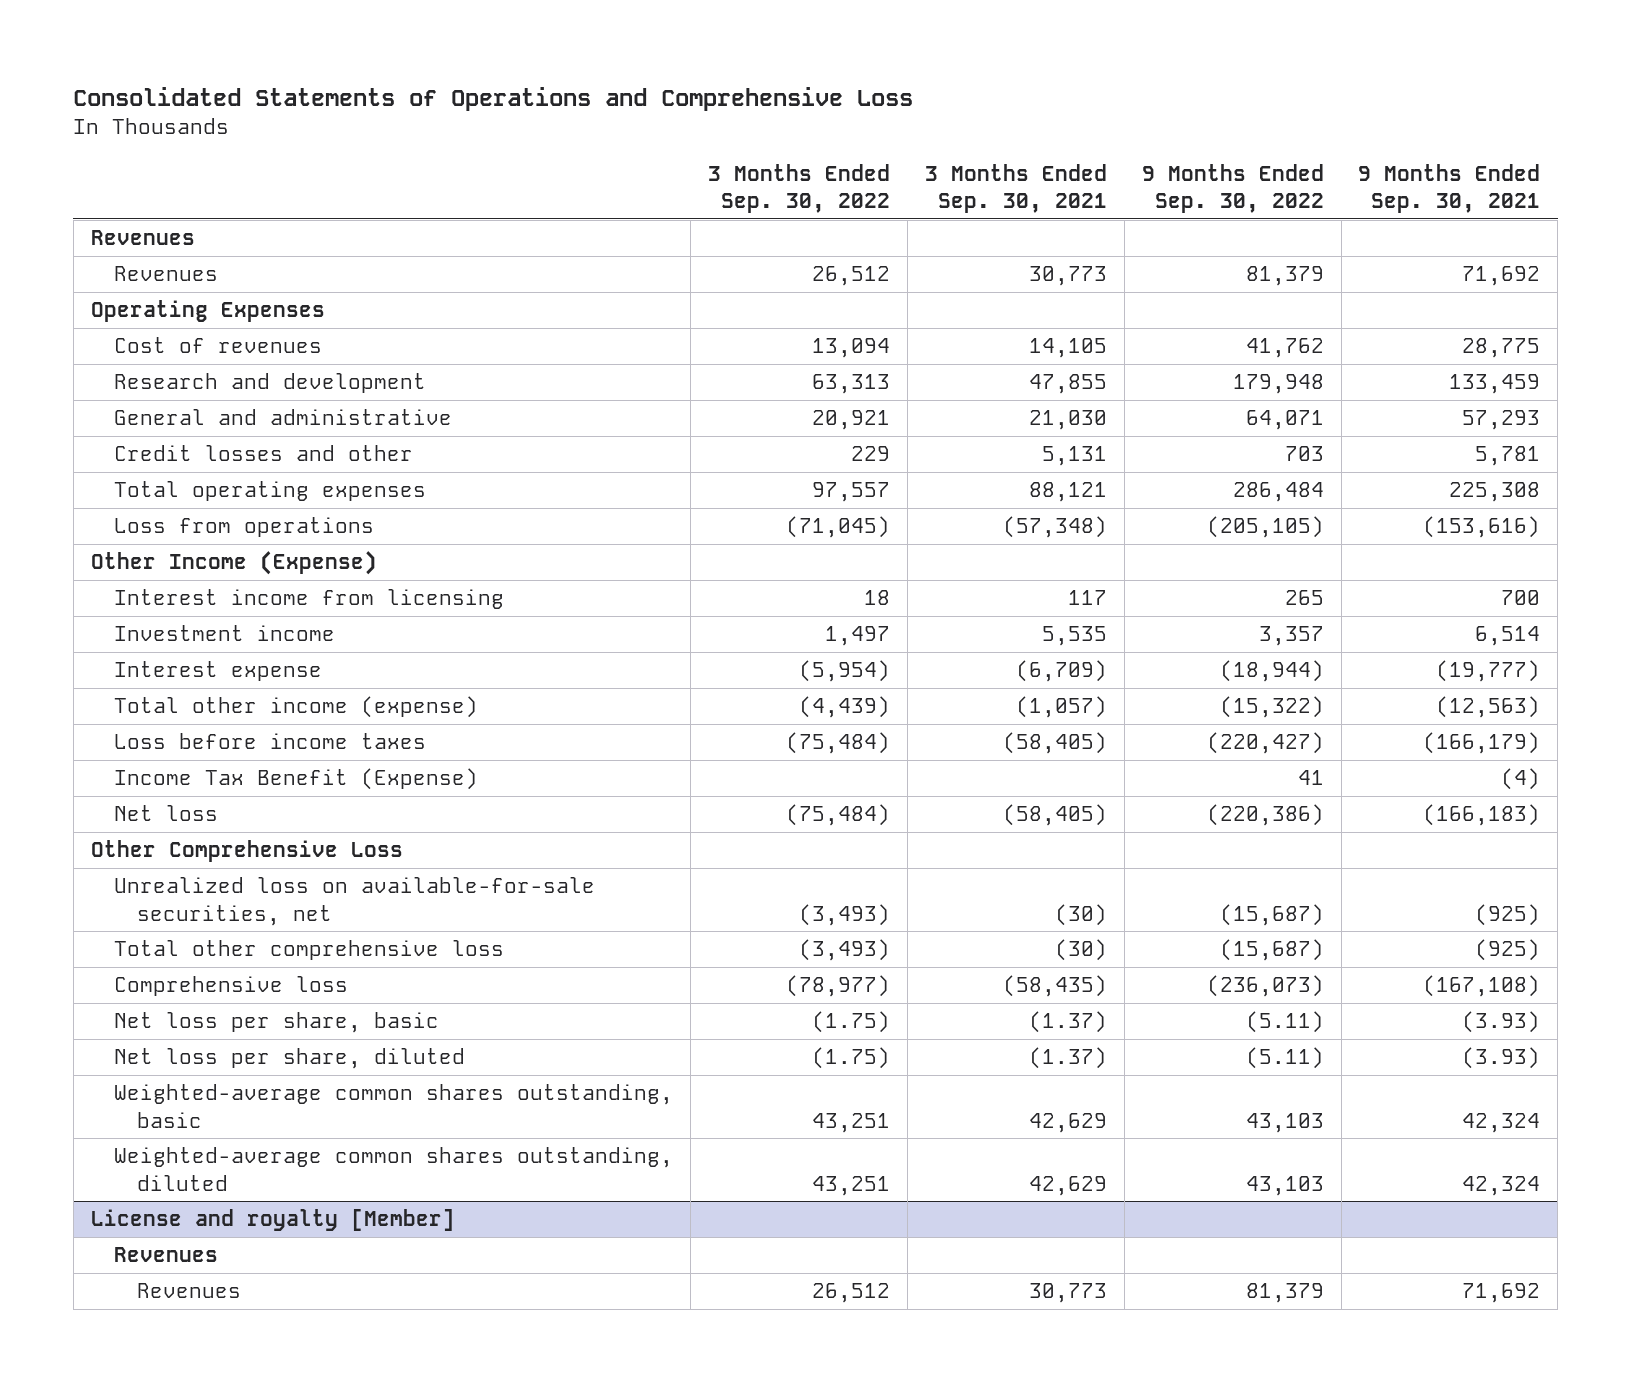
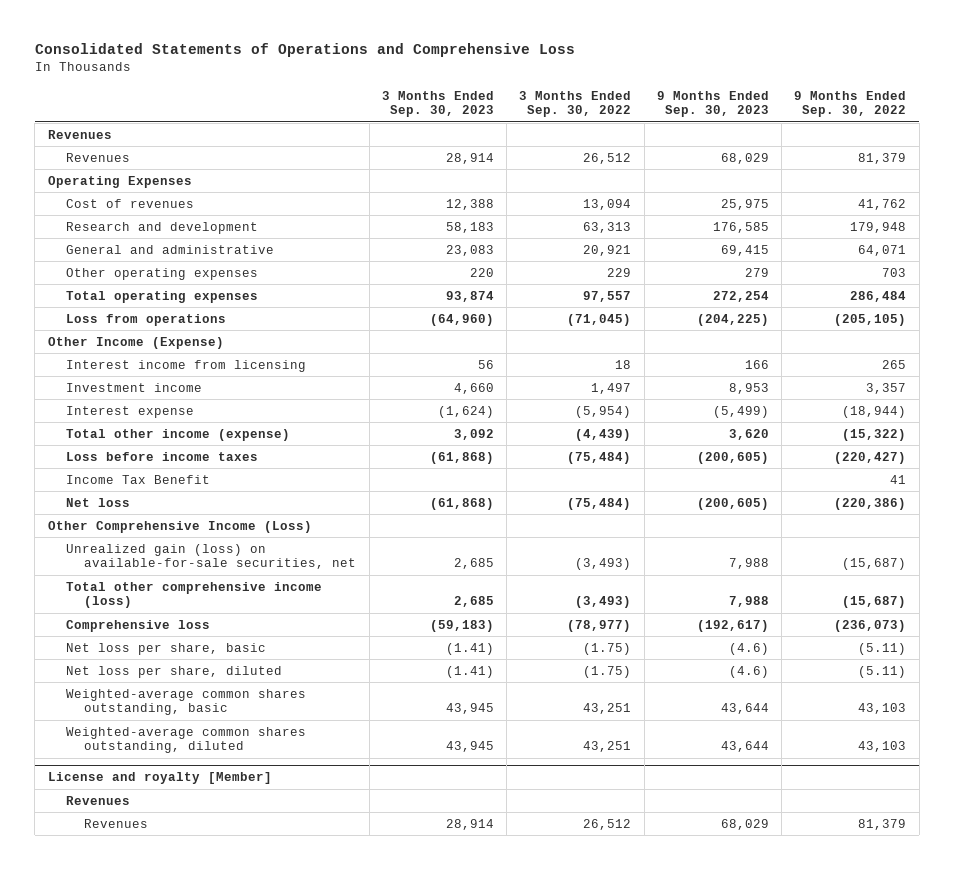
- | 3 Months Ended Sep. 30, 2022 | 3 Months Ended Sep. 30, 2021 | 9 Months Ended Sep. 30, 2022 | 9 Months Ended Sep. 30, 2021
+ | 3 Months Ended Sep. 30, 2023 | 3 Months Ended Sep. 30, 2022 | 9 Months Ended Sep. 30, 2023 | 9 Months Ended Sep. 30, 2022
- Credit losses and other | 229 | 5,131 | 703 | 5,781
+ Other operating expenses | 220 | 229 | 279 | 703
- Income Tax Benefit (Expense) | | | 41 | (4)
+ Income Tax Benefit | | | | 41
- Other Comprehensive Loss
- Unrealized loss on available-for-sale securities, net | (3,493) | (30) | (15,687) | (925)
- Total other comprehensive loss | (3,493) | (30) | (15,687) | (925)
+ Other Comprehensive Income (Loss)
+ Unrealized gain (loss) on available-for-sale securities, net | 2,685 | (3,493) | 7,988 | (15,687)
+ Total other comprehensive income (loss) | 2,685 | (3,493) | 7,988 | (15,687)

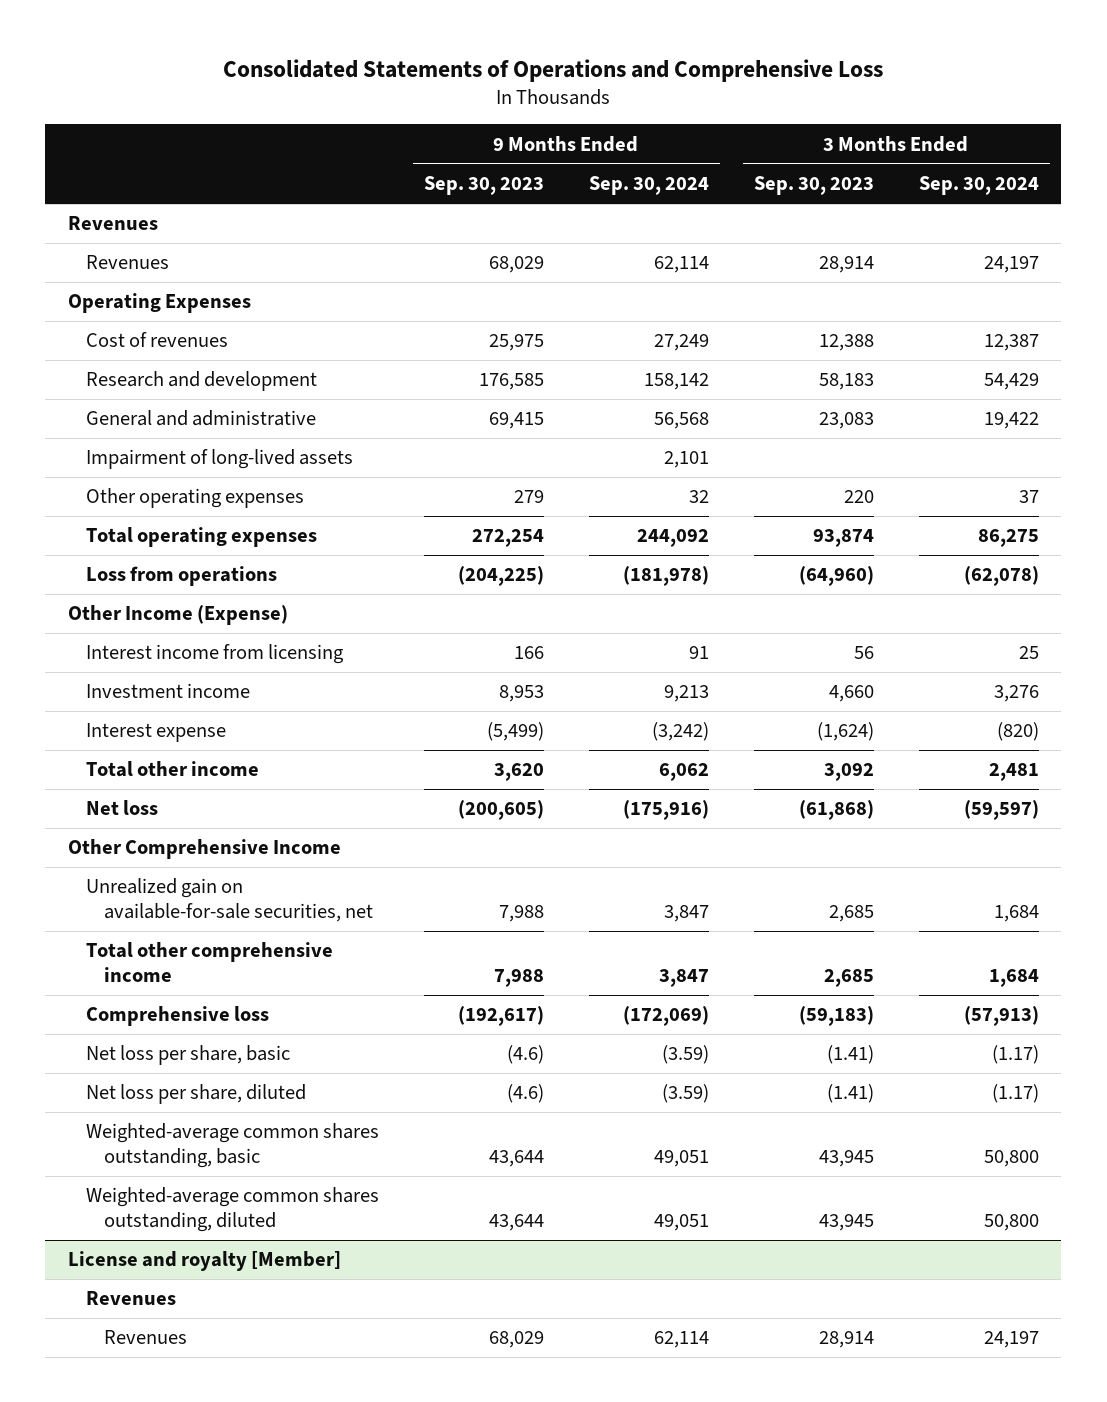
- | 3 Months Ended Sep. 30, 2023 | 3 Months Ended Sep. 30, 2022 | 9 Months Ended Sep. 30, 2023 | 9 Months Ended Sep. 30, 2022
+ | 9 Months Ended Sep. 30, 2023 | 9 Months Ended Sep. 30, 2024 | 3 Months Ended Sep. 30, 2023 | 3 Months Ended Sep. 30, 2024
+ Impairment of long-lived assets | | 2,101 | |
- Total other income (expense) | 3,092 | (4,439) | 3,620 | (15,322)
- Loss before income taxes | (61,868) | (75,484) | (200,605) | (220,427)
- Income Tax Benefit | | | | 41
+ Total other income | 3,620 | 6,062 | 3,092 | 2,481
- Other Comprehensive Income (Loss)
- Unrealized gain (loss) on available-for-sale securities, net | 2,685 | (3,493) | 7,988 | (15,687)
- Total other comprehensive income (loss) | 2,685 | (3,493) | 7,988 | (15,687)
+ Other Comprehensive Income
+ Unrealized gain on available-for-sale securities, net | 7,988 | 3,847 | 2,685 | 1,684
+ Total other comprehensive income | 7,988 | 3,847 | 2,685 | 1,684

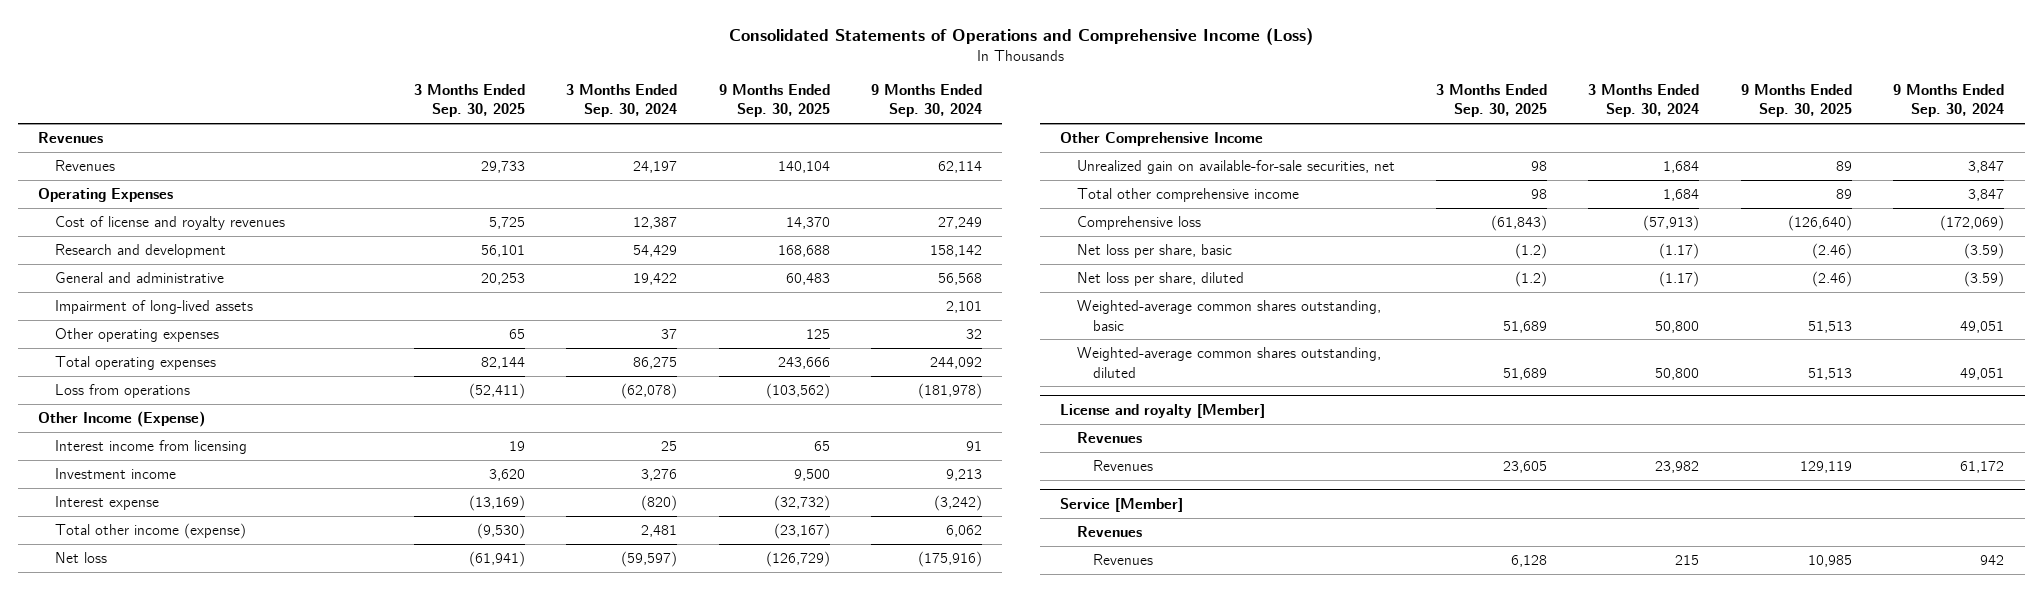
- Consolidated Statements of Operations and Comprehensive Loss
+ Consolidated Statements of Operations and Comprehensive Income (Loss)
- | 9 Months Ended Sep. 30, 2023 | 9 Months Ended Sep. 30, 2024 | 3 Months Ended Sep. 30, 2023 | 3 Months Ended Sep. 30, 2024
+ | 3 Months Ended Sep. 30, 2025 | 3 Months Ended Sep. 30, 2024 | 9 Months Ended Sep. 30, 2025 | 9 Months Ended Sep. 30, 2024
- Cost of revenues | 25,975 | 27,249 | 12,388 | 12,387
+ Cost of license and royalty revenues | 5,725 | 12,387 | 14,370 | 27,249
- Total other income | 3,620 | 6,062 | 3,092 | 2,481
+ Total other income (expense) | (9,530) | 2,481 | (23,167) | 6,062
@ License and royalty [Member]
- Revenues | 68,029 | 62,114 | 28,914 | 24,197
+ Revenues | 23,605 | 23,982 | 129,119 | 61,172
+ Service [Member]
+ Revenues
+ Revenues | 6,128 | 215 | 10,985 | 942

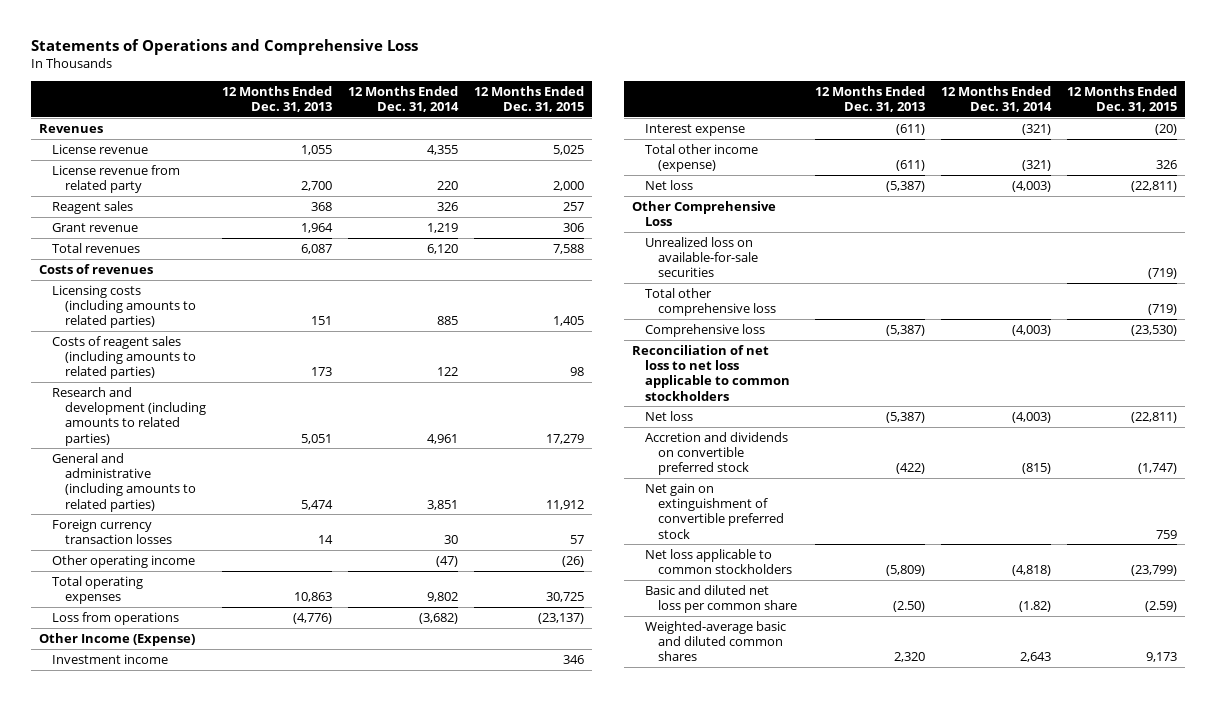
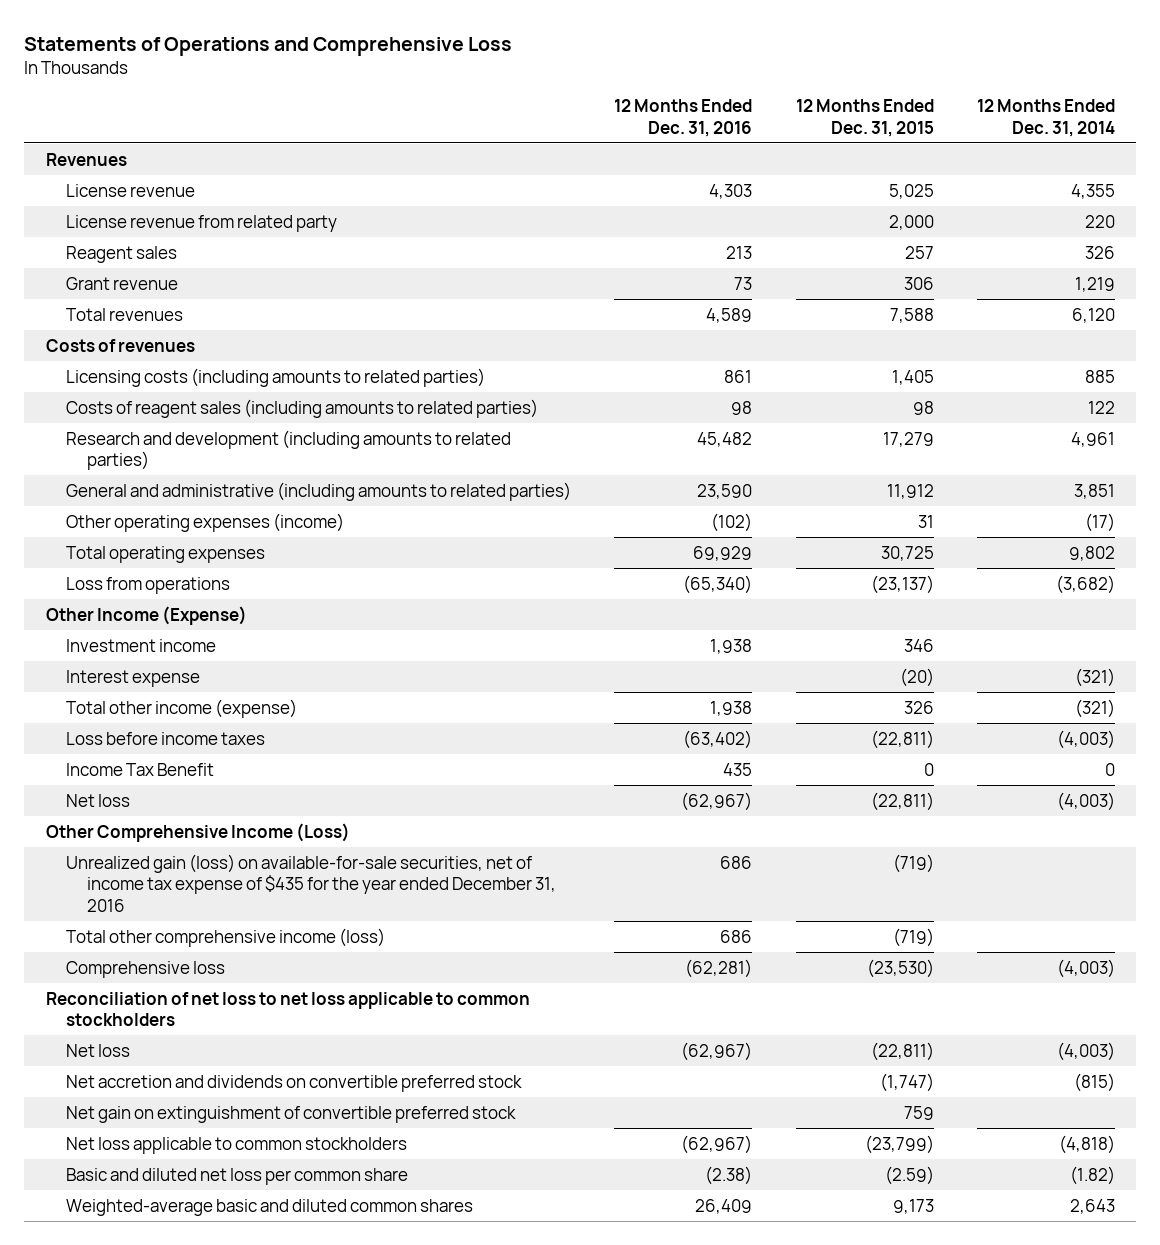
- | 12 Months Ended Dec. 31, 2013 | 12 Months Ended Dec. 31, 2014 | 12 Months Ended Dec. 31, 2015
+ | 12 Months Ended Dec. 31, 2016 | 12 Months Ended Dec. 31, 2015 | 12 Months Ended Dec. 31, 2014
- Foreign currency transaction losses | 14 | 30 | 57
- Other operating income | | (47) | (26)
+ Other operating expenses (income) | (102) | 31 | (17)
+ Loss before income taxes | (63,402) | (22,811) | (4,003)
+ Income Tax Benefit | 435 | 0 | 0
- Other Comprehensive Loss
- Unrealized loss on available-for-sale securities | | | (719)
- Total other comprehensive loss | | | (719)
+ Other Comprehensive Income (Loss)
+ Unrealized gain (loss) on available-for-sale securities, net of income tax expense of $435 for the year ended December 31, 2016 | 686 | (719) |
+ Total other comprehensive income (loss) | 686 | (719) |
- Accretion and dividends on convertible preferred stock | (422) | (815) | (1,747)
+ Net accretion and dividends on convertible preferred stock | | (1,747) | (815)

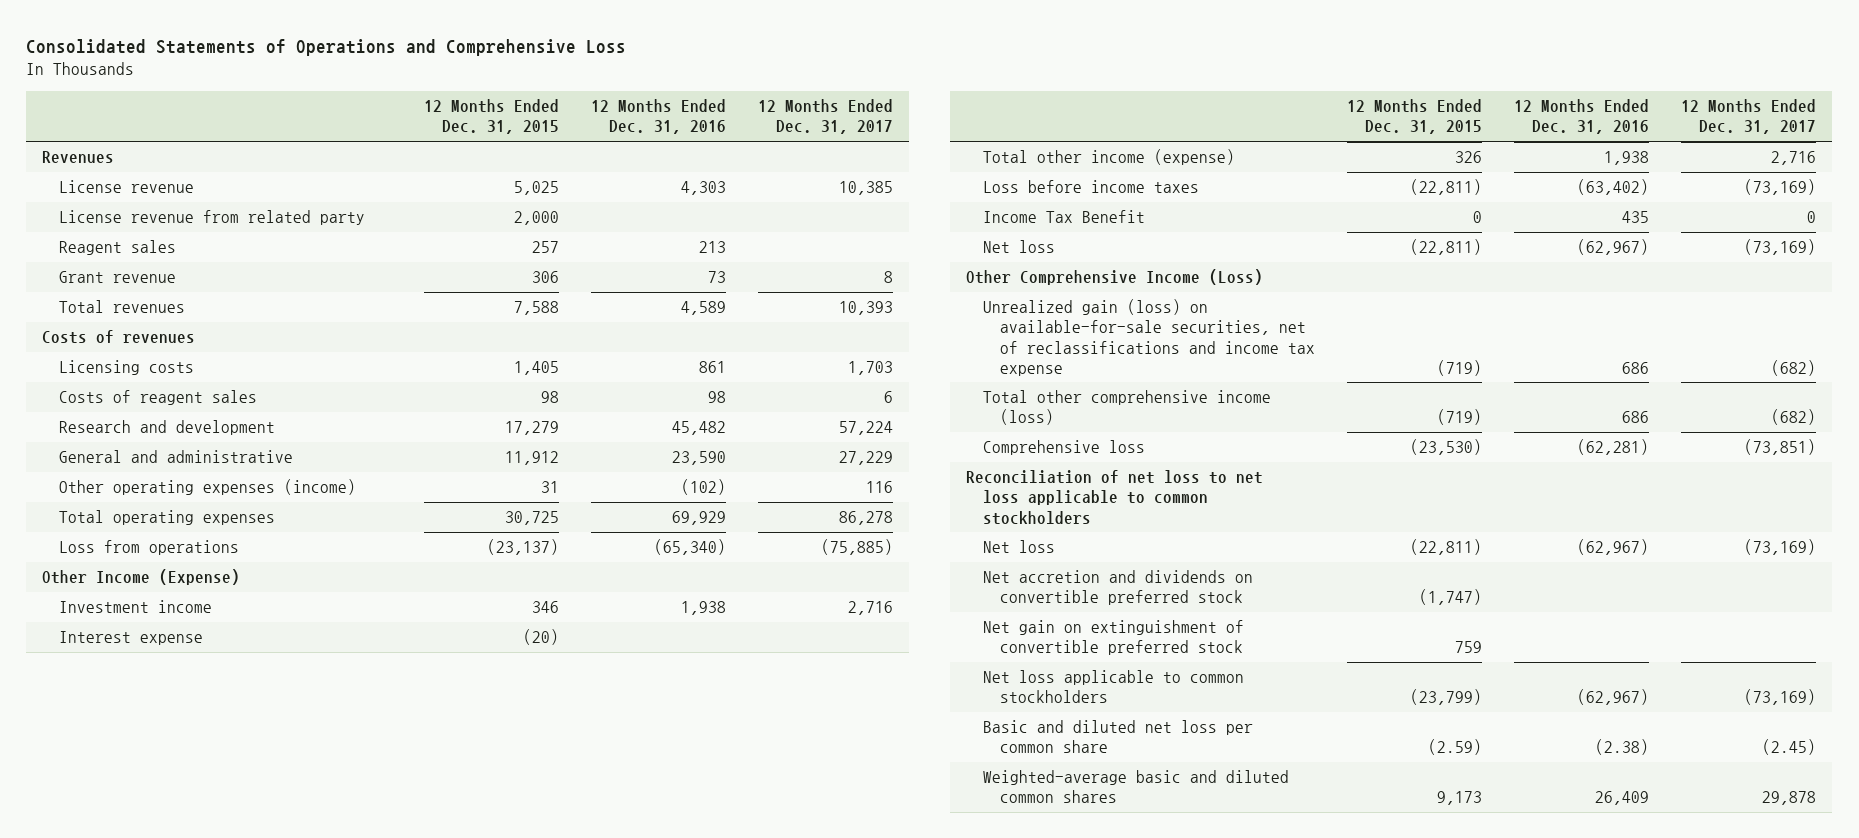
- Statements of Operations and Comprehensive Loss
+ Consolidated Statements of Operations and Comprehensive Loss
- | 12 Months Ended Dec. 31, 2016 | 12 Months Ended Dec. 31, 2015 | 12 Months Ended Dec. 31, 2014
+ | 12 Months Ended Dec. 31, 2015 | 12 Months Ended Dec. 31, 2016 | 12 Months Ended Dec. 31, 2017
- Licensing costs (including amounts to related parties) | 861 | 1,405 | 885
- Costs of reagent sales (including amounts to related parties) | 98 | 98 | 122
- Research and development (including amounts to related parties) | 45,482 | 17,279 | 4,961
- General and administrative (including amounts to related parties) | 23,590 | 11,912 | 3,851
+ Licensing costs | 1,405 | 861 | 1,703
+ Costs of reagent sales | 98 | 98 | 6
+ Research and development | 17,279 | 45,482 | 57,224
+ General and administrative | 11,912 | 23,590 | 27,229
- Unrealized gain (loss) on available-for-sale securities, net of income tax expense of $435 for the year ended December 31, 2016 | 686 | (719) |
+ Unrealized gain (loss) on available-for-sale securities, net of reclassifications and income tax expense | (719) | 686 | (682)

